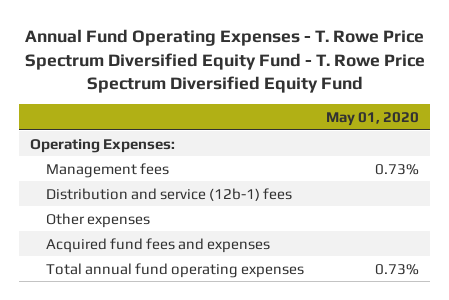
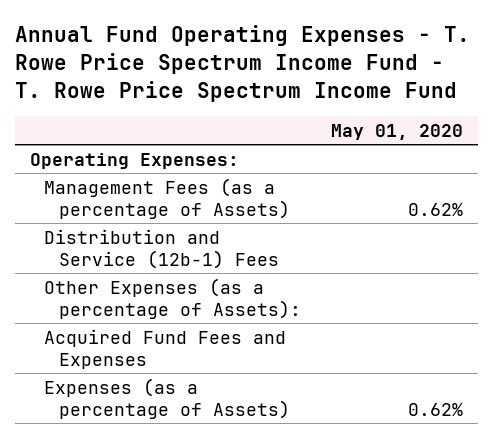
- Annual Fund Operating Expenses - T. Rowe Price Spectrum Diversified Equity Fund - T. Rowe Price Spectrum Diversified Equity Fund
+ Annual Fund Operating Expenses - T. Rowe Price Spectrum Income Fund - T. Rowe Price Spectrum Income Fund
- Management fees | 0.73%
- Distribution and service (12b-1) fees
- Other expenses
- Acquired fund fees and expenses
- Total annual fund operating expenses | 0.73%
+ Management Fees (as a percentage of Assets) | 0.62%
+ Distribution and Service (12b-1) Fees
+ Other Expenses (as a percentage of Assets):
+ Acquired Fund Fees and Expenses
+ Expenses (as a percentage of Assets) | 0.62%

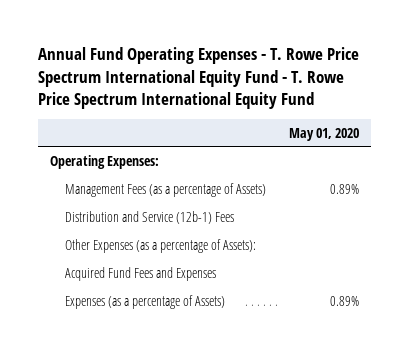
- Annual Fund Operating Expenses - T. Rowe Price Spectrum Income Fund - T. Rowe Price Spectrum Income Fund
+ Annual Fund Operating Expenses - T. Rowe Price Spectrum International Equity Fund - T. Rowe Price Spectrum International Equity Fund
- Management Fees (as a percentage of Assets) | 0.62%
+ Management Fees (as a percentage of Assets) | 0.89%
- Expenses (as a percentage of Assets) | 0.62%
+ Expenses (as a percentage of Assets) | 0.89%

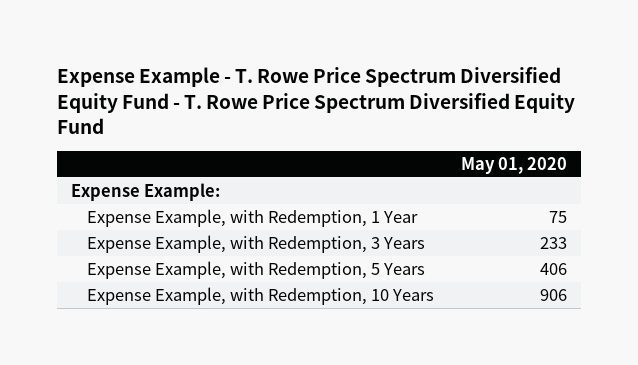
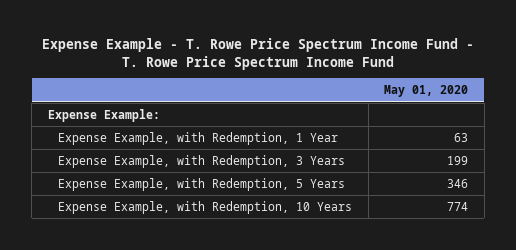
- Expense Example - T. Rowe Price Spectrum Diversified Equity Fund - T. Rowe Price Spectrum Diversified Equity Fund
+ Expense Example - T. Rowe Price Spectrum Income Fund - T. Rowe Price Spectrum Income Fund
- Expense Example, with Redemption, 1 Year | 75
- Expense Example, with Redemption, 3 Years | 233
- Expense Example, with Redemption, 5 Years | 406
- Expense Example, with Redemption, 10 Years | 906
+ Expense Example, with Redemption, 1 Year | 63
+ Expense Example, with Redemption, 3 Years | 199
+ Expense Example, with Redemption, 5 Years | 346
+ Expense Example, with Redemption, 10 Years | 774

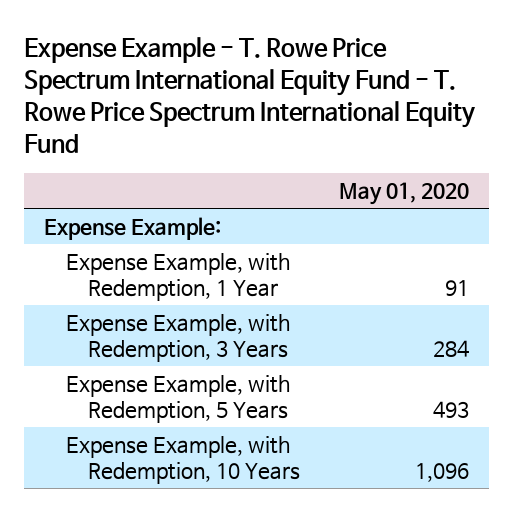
- Expense Example - T. Rowe Price Spectrum Income Fund - T. Rowe Price Spectrum Income Fund
+ Expense Example - T. Rowe Price Spectrum International Equity Fund - T. Rowe Price Spectrum International Equity Fund
- Expense Example, with Redemption, 1 Year | 63
- Expense Example, with Redemption, 3 Years | 199
- Expense Example, with Redemption, 5 Years | 346
- Expense Example, with Redemption, 10 Years | 774
+ Expense Example, with Redemption, 1 Year | 91
+ Expense Example, with Redemption, 3 Years | 284
+ Expense Example, with Redemption, 5 Years | 493
+ Expense Example, with Redemption, 10 Years | 1,096

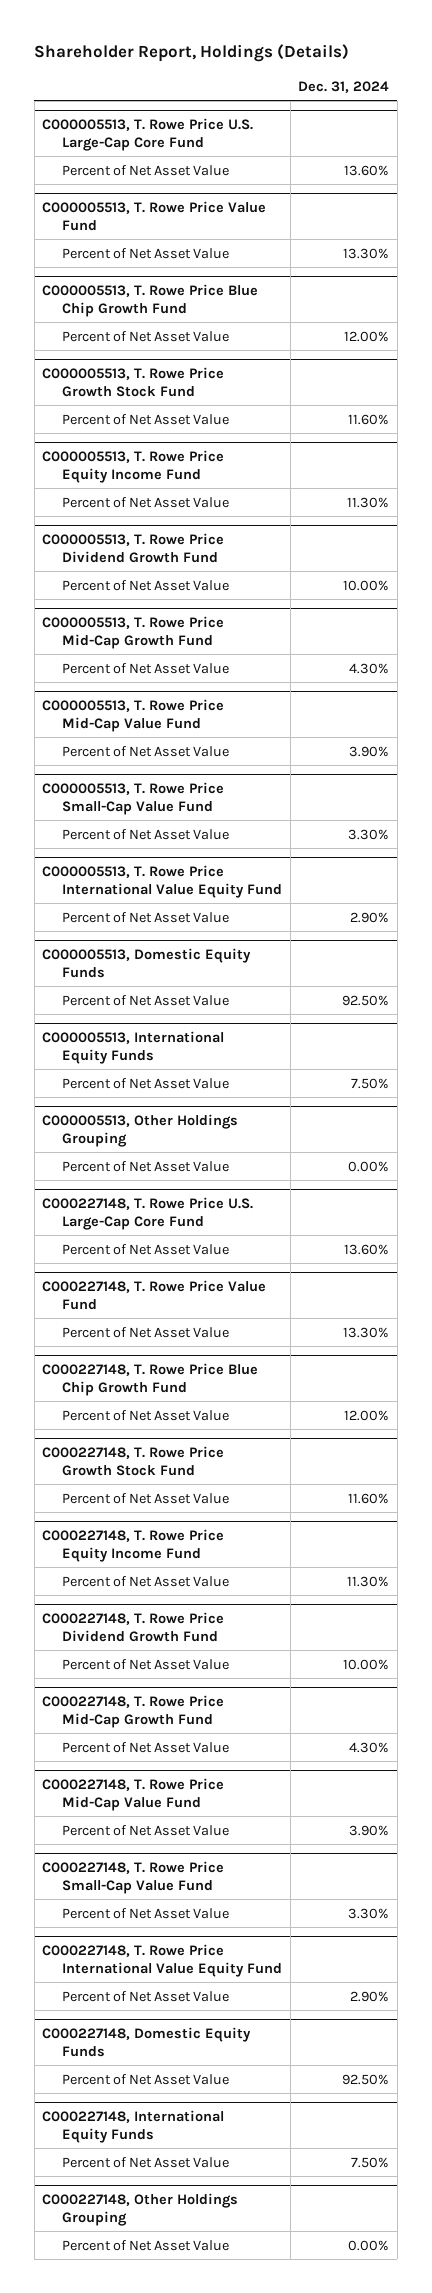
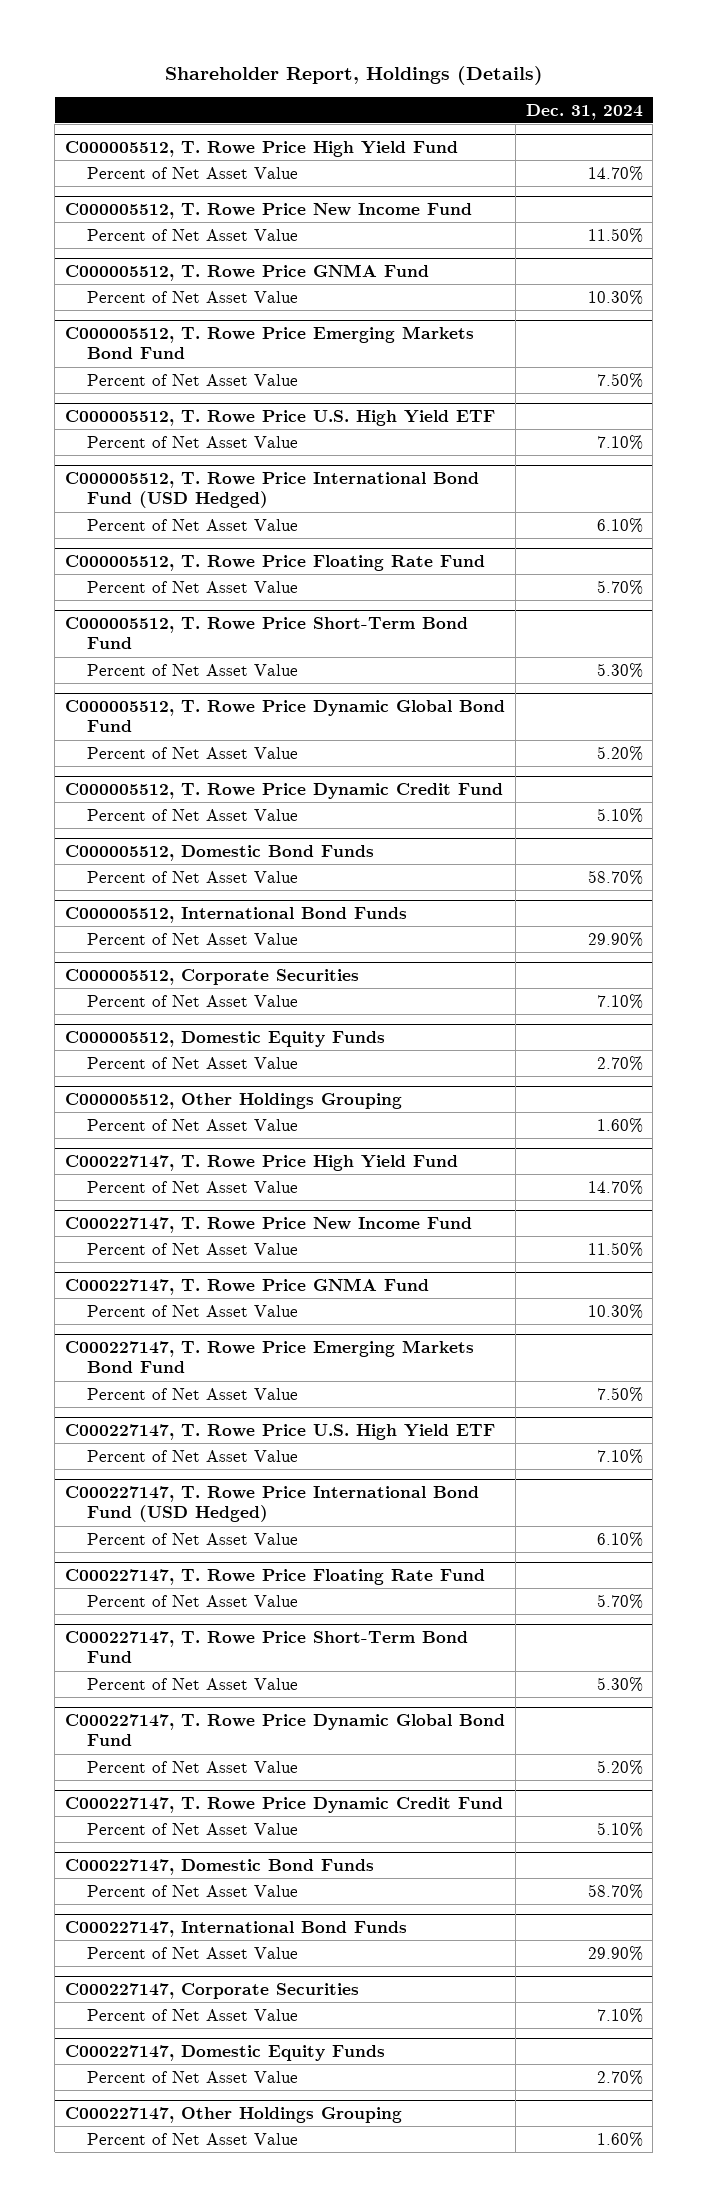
- C000005513, T. Rowe Price U.S. Large-Cap Core Fund
- Percent of Net Asset Value | 13.60%
- C000005513, T. Rowe Price Value Fund
- Percent of Net Asset Value | 13.30%
- C000005513, T. Rowe Price Blue Chip Growth Fund
- Percent of Net Asset Value | 12.00%
- C000005513, T. Rowe Price Growth Stock Fund
- Percent of Net Asset Value | 11.60%
- C000005513, T. Rowe Price Equity Income Fund
- Percent of Net Asset Value | 11.30%
- C000005513, T. Rowe Price Dividend Growth Fund
- Percent of Net Asset Value | 10.00%
- C000005513, T. Rowe Price Mid-Cap Growth Fund
- Percent of Net Asset Value | 4.30%
- C000005513, T. Rowe Price Mid-Cap Value Fund
- Percent of Net Asset Value | 3.90%
- C000005513, T. Rowe Price Small-Cap Value Fund
- Percent of Net Asset Value | 3.30%
- C000005513, T. Rowe Price International Value Equity Fund
- Percent of Net Asset Value | 2.90%
- C000005513, Domestic Equity Funds
- Percent of Net Asset Value | 92.50%
- C000005513, International Equity Funds
+ C000005512, T. Rowe Price High Yield Fund
+ Percent of Net Asset Value | 14.70%
+ C000005512, T. Rowe Price New Income Fund
+ Percent of Net Asset Value | 11.50%
+ C000005512, T. Rowe Price GNMA Fund
+ Percent of Net Asset Value | 10.30%
+ C000005512, T. Rowe Price Emerging Markets Bond Fund
- C000005513, Other Holdings Grouping
- Percent of Net Asset Value | 0.00%
- C000227148, T. Rowe Price U.S. Large-Cap Core Fund
- Percent of Net Asset Value | 13.60%
- C000227148, T. Rowe Price Value Fund
- Percent of Net Asset Value | 13.30%
- C000227148, T. Rowe Price Blue Chip Growth Fund
- Percent of Net Asset Value | 12.00%
- C000227148, T. Rowe Price Growth Stock Fund
- Percent of Net Asset Value | 11.60%
- C000227148, T. Rowe Price Equity Income Fund
- Percent of Net Asset Value | 11.30%
- C000227148, T. Rowe Price Dividend Growth Fund
- Percent of Net Asset Value | 10.00%
- C000227148, T. Rowe Price Mid-Cap Growth Fund
- Percent of Net Asset Value | 4.30%
- C000227148, T. Rowe Price Mid-Cap Value Fund
- Percent of Net Asset Value | 3.90%
- C000227148, T. Rowe Price Small-Cap Value Fund
- Percent of Net Asset Value | 3.30%
- C000227148, T. Rowe Price International Value Equity Fund
- Percent of Net Asset Value | 2.90%
- C000227148, Domestic Equity Funds
- Percent of Net Asset Value | 92.50%
- C000227148, International Equity Funds
+ C000005512, T. Rowe Price U.S. High Yield ETF
+ Percent of Net Asset Value | 7.10%
+ C000005512, T. Rowe Price International Bond Fund (USD Hedged)
+ Percent of Net Asset Value | 6.10%
+ C000005512, T. Rowe Price Floating Rate Fund
+ Percent of Net Asset Value | 5.70%
+ C000005512, T. Rowe Price Short-Term Bond Fund
+ Percent of Net Asset Value | 5.30%
+ C000005512, T. Rowe Price Dynamic Global Bond Fund
+ Percent of Net Asset Value | 5.20%
+ C000005512, T. Rowe Price Dynamic Credit Fund
+ Percent of Net Asset Value | 5.10%
+ C000005512, Domestic Bond Funds
+ Percent of Net Asset Value | 58.70%
+ C000005512, International Bond Funds
+ Percent of Net Asset Value | 29.90%
+ C000005512, Corporate Securities
+ Percent of Net Asset Value | 7.10%
+ C000005512, Domestic Equity Funds
+ Percent of Net Asset Value | 2.70%
+ C000005512, Other Holdings Grouping
+ Percent of Net Asset Value | 1.60%
+ C000227147, T. Rowe Price High Yield Fund
+ Percent of Net Asset Value | 14.70%
+ C000227147, T. Rowe Price New Income Fund
+ Percent of Net Asset Value | 11.50%
+ C000227147, T. Rowe Price GNMA Fund
+ Percent of Net Asset Value | 10.30%
+ C000227147, T. Rowe Price Emerging Markets Bond Fund
- C000227148, Other Holdings Grouping
- Percent of Net Asset Value | 0.00%
+ C000227147, T. Rowe Price U.S. High Yield ETF
+ Percent of Net Asset Value | 7.10%
+ C000227147, T. Rowe Price International Bond Fund (USD Hedged)
+ Percent of Net Asset Value | 6.10%
+ C000227147, T. Rowe Price Floating Rate Fund
+ Percent of Net Asset Value | 5.70%
+ C000227147, T. Rowe Price Short-Term Bond Fund
+ Percent of Net Asset Value | 5.30%
+ C000227147, T. Rowe Price Dynamic Global Bond Fund
+ Percent of Net Asset Value | 5.20%
+ C000227147, T. Rowe Price Dynamic Credit Fund
+ Percent of Net Asset Value | 5.10%
+ C000227147, Domestic Bond Funds
+ Percent of Net Asset Value | 58.70%
+ C000227147, International Bond Funds
+ Percent of Net Asset Value | 29.90%
+ C000227147, Corporate Securities
+ Percent of Net Asset Value | 7.10%
+ C000227147, Domestic Equity Funds
+ Percent of Net Asset Value | 2.70%
+ C000227147, Other Holdings Grouping
+ Percent of Net Asset Value | 1.60%

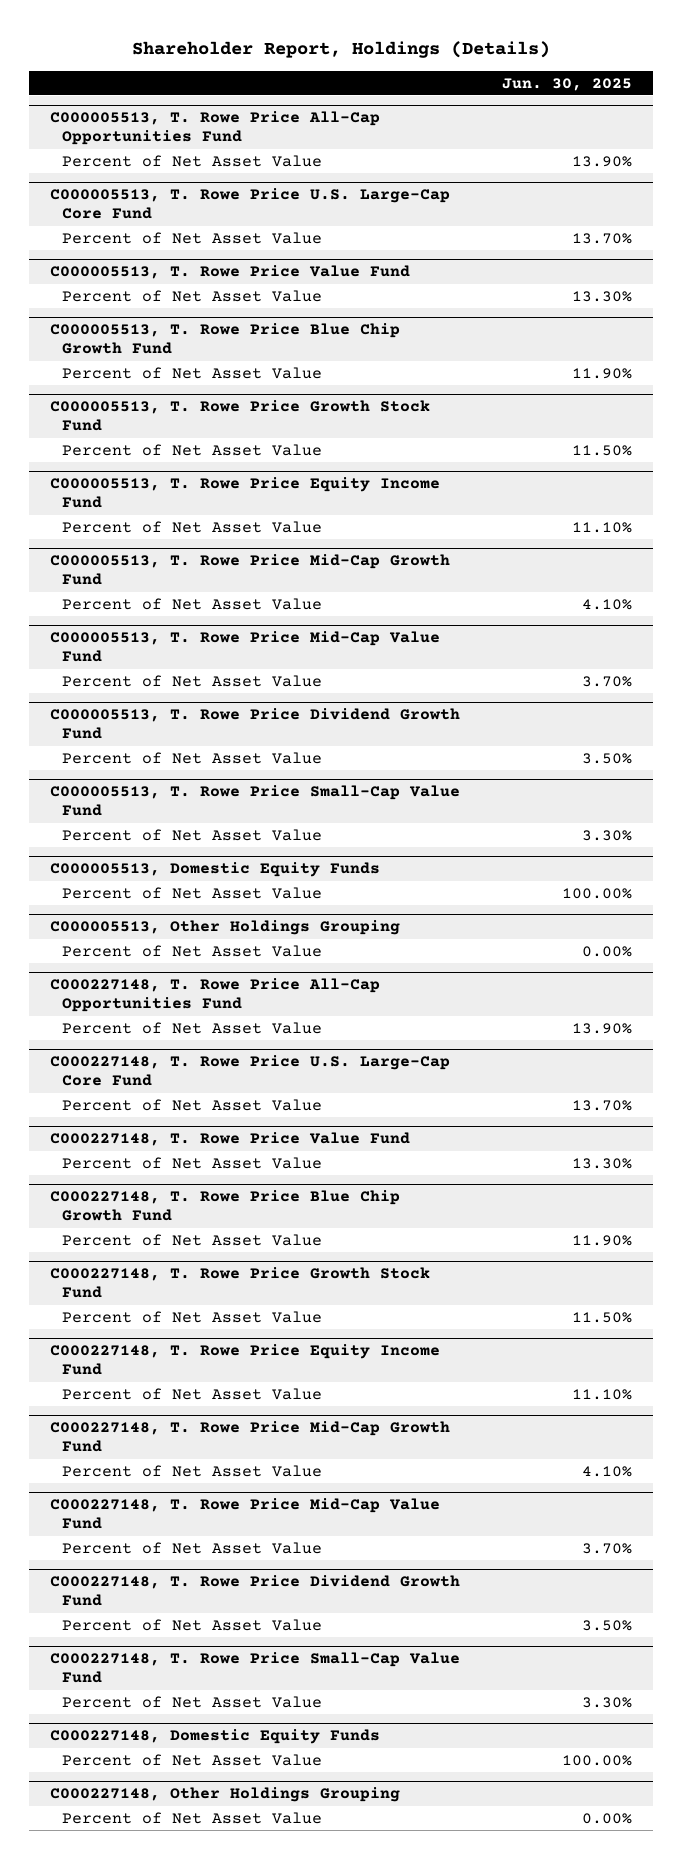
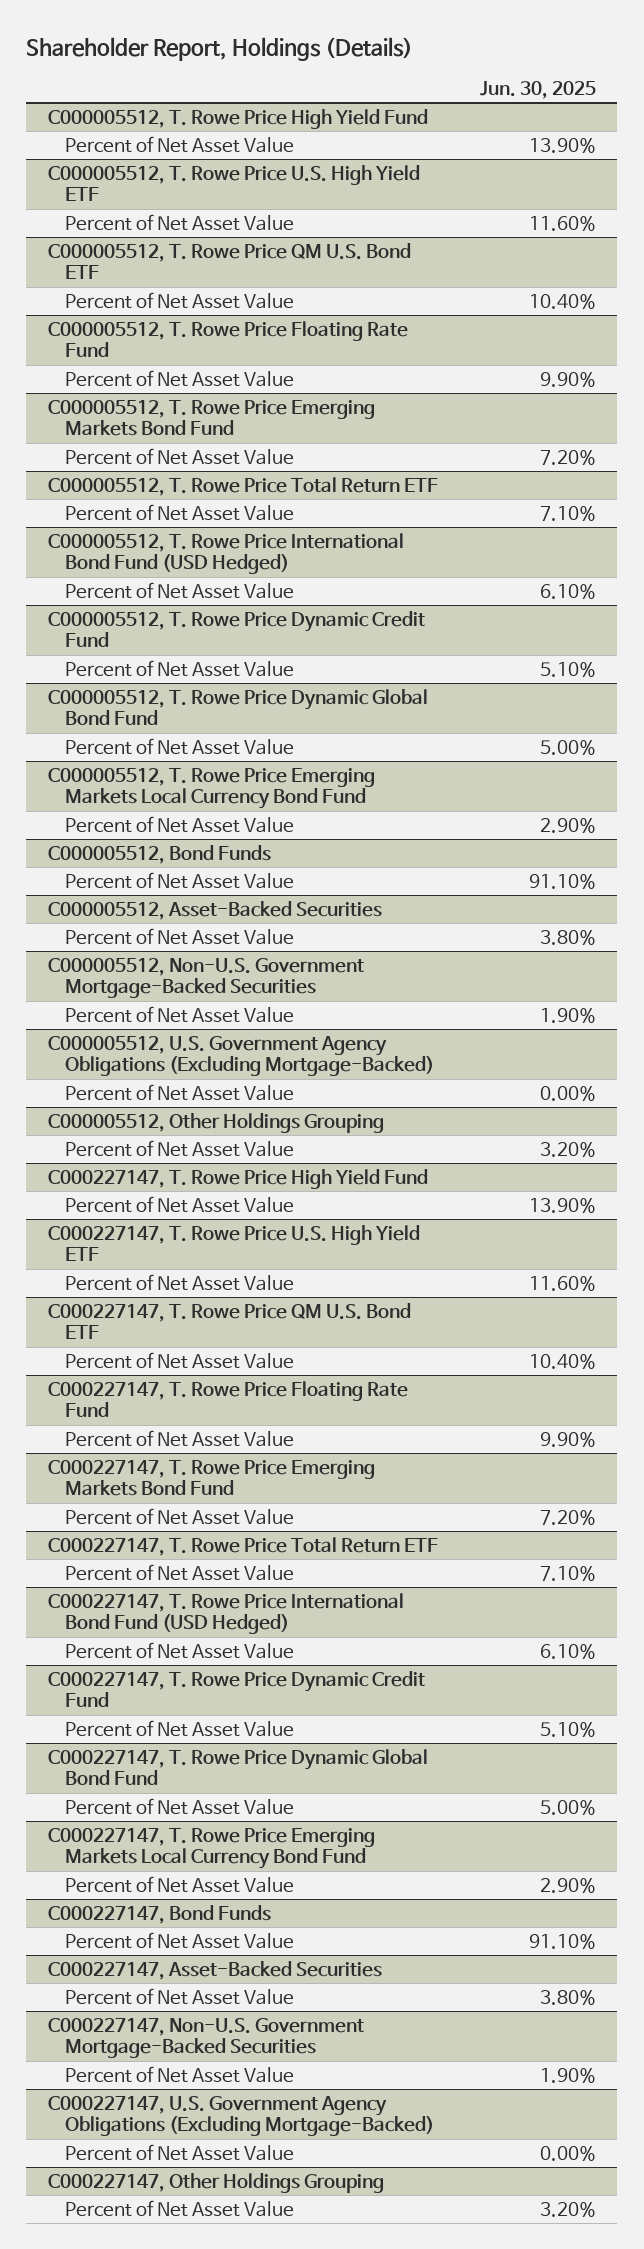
- C000005513, T. Rowe Price All-Cap Opportunities Fund
+ C000005512, T. Rowe Price High Yield Fund
- C000005513, T. Rowe Price U.S. Large-Cap Core Fund
- Percent of Net Asset Value | 13.70%
- C000005513, T. Rowe Price Value Fund
- Percent of Net Asset Value | 13.30%
- C000005513, T. Rowe Price Blue Chip Growth Fund
- Percent of Net Asset Value | 11.90%
- C000005513, T. Rowe Price Growth Stock Fund
- Percent of Net Asset Value | 11.50%
- C000005513, T. Rowe Price Equity Income Fund
- Percent of Net Asset Value | 11.10%
- C000005513, T. Rowe Price Mid-Cap Growth Fund
- Percent of Net Asset Value | 4.10%
- C000005513, T. Rowe Price Mid-Cap Value Fund
- Percent of Net Asset Value | 3.70%
- C000005513, T. Rowe Price Dividend Growth Fund
- Percent of Net Asset Value | 3.50%
- C000005513, T. Rowe Price Small-Cap Value Fund
- Percent of Net Asset Value | 3.30%
- C000005513, Domestic Equity Funds
- Percent of Net Asset Value | 100.00%
- C000005513, Other Holdings Grouping
+ C000005512, T. Rowe Price U.S. High Yield ETF
+ Percent of Net Asset Value | 11.60%
+ C000005512, T. Rowe Price QM U.S. Bond ETF
+ Percent of Net Asset Value | 10.40%
+ C000005512, T. Rowe Price Floating Rate Fund
+ Percent of Net Asset Value | 9.90%
+ C000005512, T. Rowe Price Emerging Markets Bond Fund
+ Percent of Net Asset Value | 7.20%
+ C000005512, T. Rowe Price Total Return ETF
+ Percent of Net Asset Value | 7.10%
+ C000005512, T. Rowe Price International Bond Fund (USD Hedged)
+ Percent of Net Asset Value | 6.10%
+ C000005512, T. Rowe Price Dynamic Credit Fund
+ Percent of Net Asset Value | 5.10%
+ C000005512, T. Rowe Price Dynamic Global Bond Fund
+ Percent of Net Asset Value | 5.00%
+ C000005512, T. Rowe Price Emerging Markets Local Currency Bond Fund
+ Percent of Net Asset Value | 2.90%
+ C000005512, Bond Funds
+ Percent of Net Asset Value | 91.10%
+ C000005512, Asset-Backed Securities
+ Percent of Net Asset Value | 3.80%
+ C000005512, Non-U.S. Government Mortgage-Backed Securities
+ Percent of Net Asset Value | 1.90%
+ C000005512, U.S. Government Agency Obligations (Excluding Mortgage-Backed)
- C000227148, T. Rowe Price All-Cap Opportunities Fund
+ C000005512, Other Holdings Grouping
+ Percent of Net Asset Value | 3.20%
+ C000227147, T. Rowe Price High Yield Fund
- C000227148, T. Rowe Price U.S. Large-Cap Core Fund
- Percent of Net Asset Value | 13.70%
- C000227148, T. Rowe Price Value Fund
- Percent of Net Asset Value | 13.30%
- C000227148, T. Rowe Price Blue Chip Growth Fund
- Percent of Net Asset Value | 11.90%
- C000227148, T. Rowe Price Growth Stock Fund
- Percent of Net Asset Value | 11.50%
- C000227148, T. Rowe Price Equity Income Fund
- Percent of Net Asset Value | 11.10%
- C000227148, T. Rowe Price Mid-Cap Growth Fund
- Percent of Net Asset Value | 4.10%
- C000227148, T. Rowe Price Mid-Cap Value Fund
- Percent of Net Asset Value | 3.70%
- C000227148, T. Rowe Price Dividend Growth Fund
- Percent of Net Asset Value | 3.50%
- C000227148, T. Rowe Price Small-Cap Value Fund
- Percent of Net Asset Value | 3.30%
- C000227148, Domestic Equity Funds
- Percent of Net Asset Value | 100.00%
- C000227148, Other Holdings Grouping
+ C000227147, T. Rowe Price U.S. High Yield ETF
+ Percent of Net Asset Value | 11.60%
+ C000227147, T. Rowe Price QM U.S. Bond ETF
+ Percent of Net Asset Value | 10.40%
+ C000227147, T. Rowe Price Floating Rate Fund
+ Percent of Net Asset Value | 9.90%
+ C000227147, T. Rowe Price Emerging Markets Bond Fund
+ Percent of Net Asset Value | 7.20%
+ C000227147, T. Rowe Price Total Return ETF
+ Percent of Net Asset Value | 7.10%
+ C000227147, T. Rowe Price International Bond Fund (USD Hedged)
+ Percent of Net Asset Value | 6.10%
+ C000227147, T. Rowe Price Dynamic Credit Fund
+ Percent of Net Asset Value | 5.10%
+ C000227147, T. Rowe Price Dynamic Global Bond Fund
+ Percent of Net Asset Value | 5.00%
+ C000227147, T. Rowe Price Emerging Markets Local Currency Bond Fund
+ Percent of Net Asset Value | 2.90%
+ C000227147, Bond Funds
+ Percent of Net Asset Value | 91.10%
+ C000227147, Asset-Backed Securities
+ Percent of Net Asset Value | 3.80%
+ C000227147, Non-U.S. Government Mortgage-Backed Securities
+ Percent of Net Asset Value | 1.90%
+ C000227147, U.S. Government Agency Obligations (Excluding Mortgage-Backed)
+ C000227147, Other Holdings Grouping
+ Percent of Net Asset Value | 3.20%

